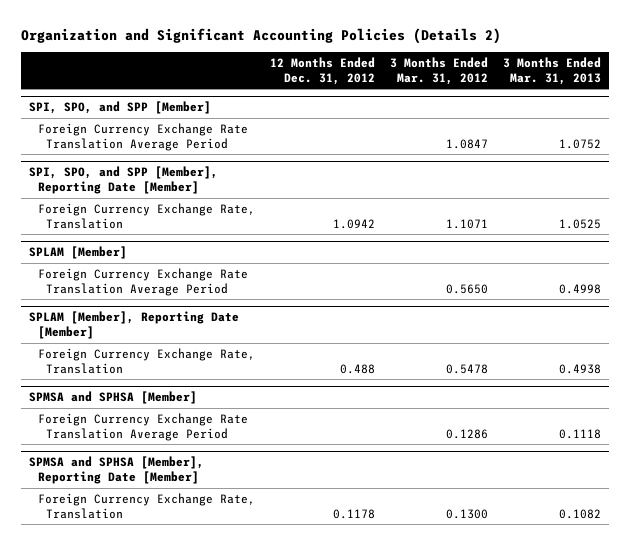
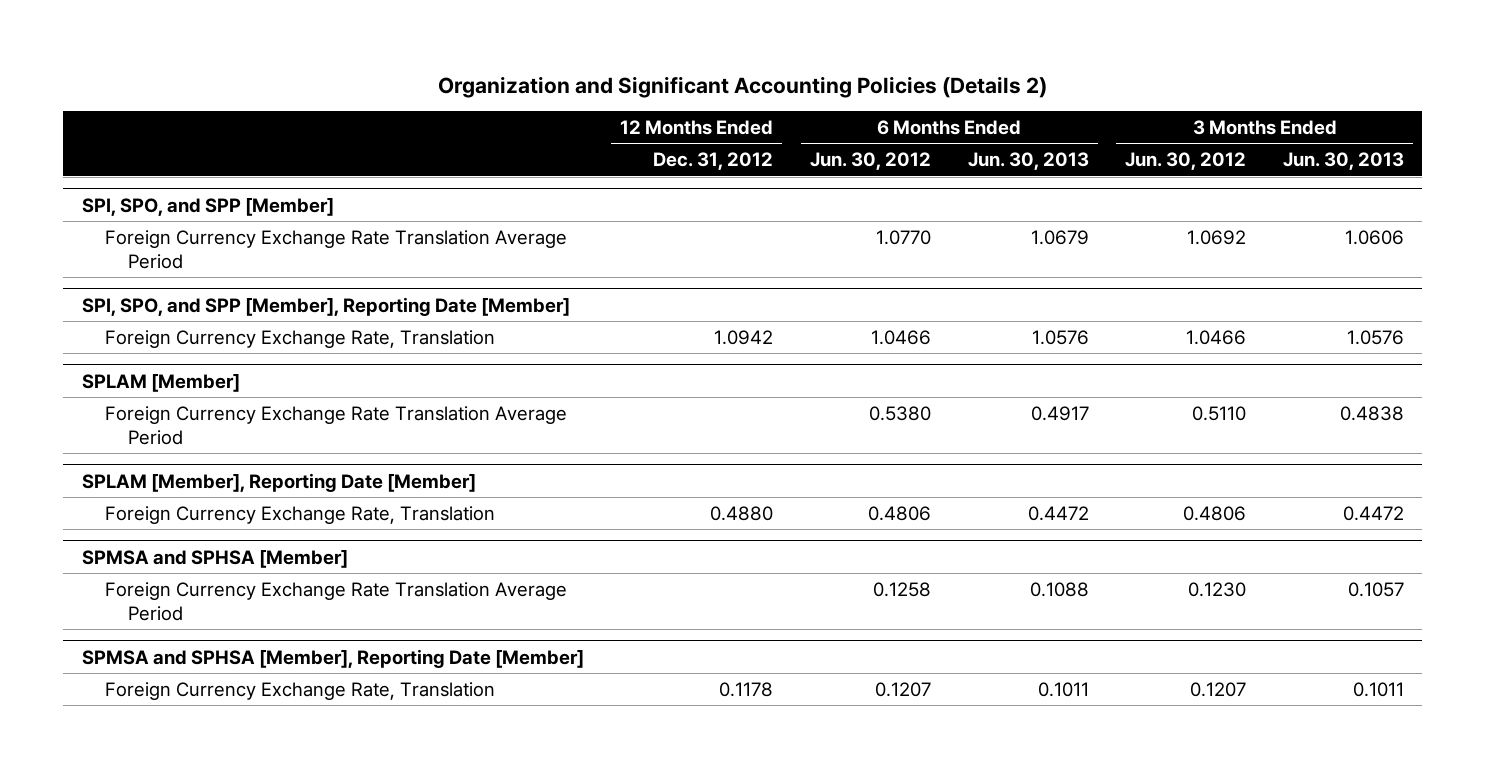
- | 12 Months Ended Dec. 31, 2012 | 3 Months Ended Mar. 31, 2012 | 3 Months Ended Mar. 31, 2013
+ | 12 Months Ended Dec. 31, 2012 | 6 Months Ended Jun. 30, 2012 | 6 Months Ended Jun. 30, 2013 | 3 Months Ended Jun. 30, 2012 | 3 Months Ended Jun. 30, 2013
@ SPLAM [Member], Reporting Date [Member]
- Foreign Currency Exchange Rate, Translation | 0.488 | 0.5478 | 0.4938
+ Foreign Currency Exchange Rate, Translation | 0.4880 | 0.4806 | 0.4472 | 0.4806 | 0.4472

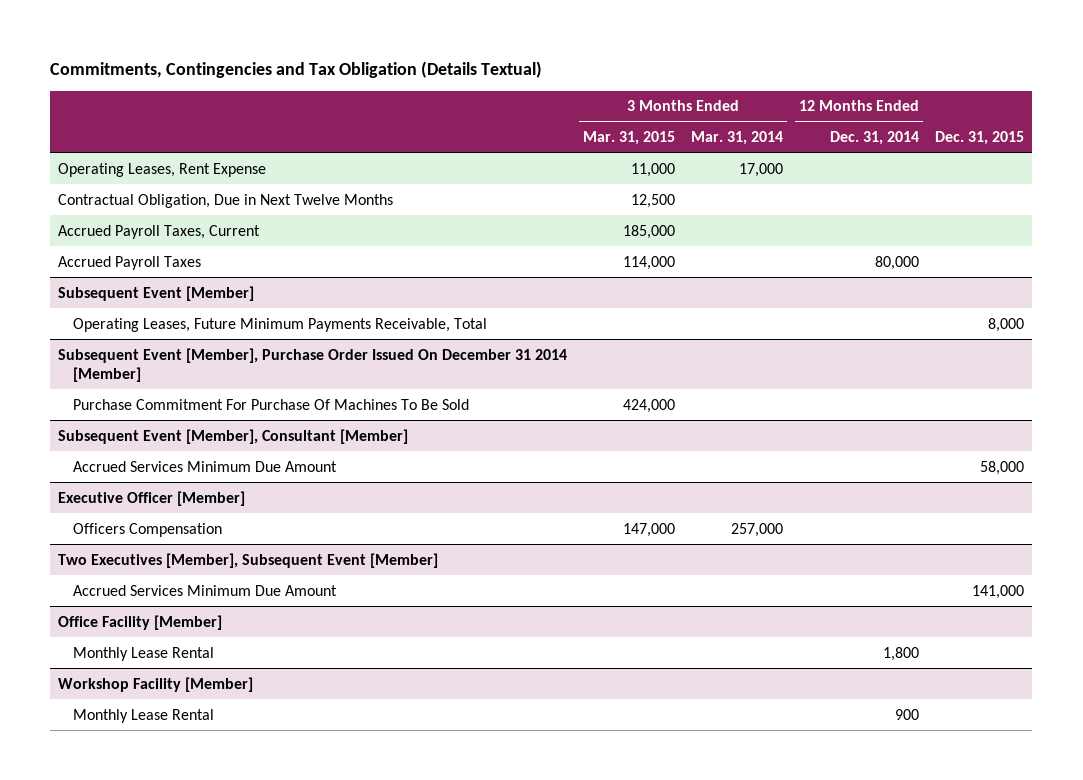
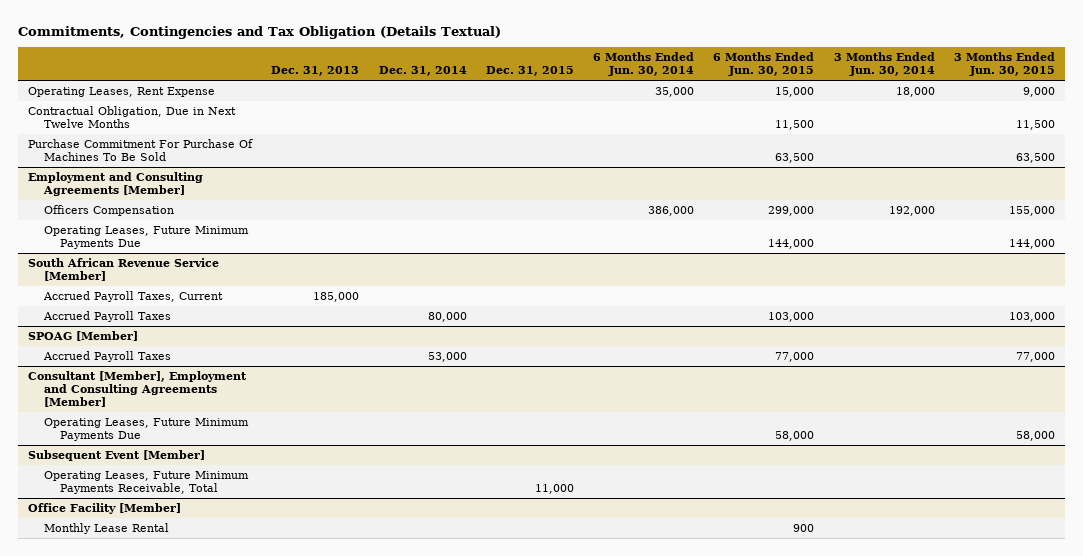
- | 3 Months Ended Mar. 31, 2015 | 3 Months Ended Mar. 31, 2014 | 12 Months Ended Dec. 31, 2014 | Dec. 31, 2015
+ | Dec. 31, 2013 | Dec. 31, 2014 | Dec. 31, 2015 | 6 Months Ended Jun. 30, 2014 | 6 Months Ended Jun. 30, 2015 | 3 Months Ended Jun. 30, 2014 | 3 Months Ended Jun. 30, 2015
- Accrued Payroll Taxes, Current | 185,000 | | |
- Accrued Payroll Taxes | 114,000 | | 80,000 |
+ Purchase Commitment For Purchase Of Machines To Be Sold | | | | | 63,500 | | 63,500
+ Employment and Consulting Agreements [Member]
+ Officers Compensation | | | | 386,000 | 299,000 | 192,000 | 155,000
+ Operating Leases, Future Minimum Payments Due | | | | | 144,000 | | 144,000
+ South African Revenue Service [Member]
+ Accrued Payroll Taxes, Current | 185,000 | | | | | |
+ Accrued Payroll Taxes | | 80,000 | | | 103,000 | | 103,000
+ SPOAG [Member]
+ Accrued Payroll Taxes | | 53,000 | | | 77,000 | | 77,000
+ Consultant [Member], Employment and Consulting Agreements [Member]
+ Operating Leases, Future Minimum Payments Due | | | | | 58,000 | | 58,000
@ Subsequent Event [Member]
- Operating Leases, Future Minimum Payments Receivable, Total | | | | 8,000
- Subsequent Event [Member], Purchase Order Issued On December 31 2014 [Member]
- Purchase Commitment For Purchase Of Machines To Be Sold | 424,000 | | |
- Subsequent Event [Member], Consultant [Member]
- Accrued Services Minimum Due Amount | | | | 58,000
- Executive Officer [Member]
- Officers Compensation | 147,000 | 257,000 | |
- Two Executives [Member], Subsequent Event [Member]
- Accrued Services Minimum Due Amount | | | | 141,000
@ Subsequent Event [Member]
+ Operating Leases, Future Minimum Payments Receivable, Total | | | 11,000 | | | |
- Workshop Facility [Member]
- Monthly Lease Rental | | | 900 |

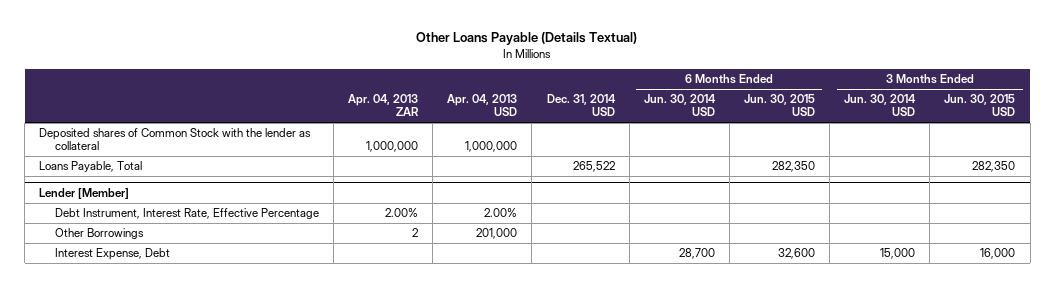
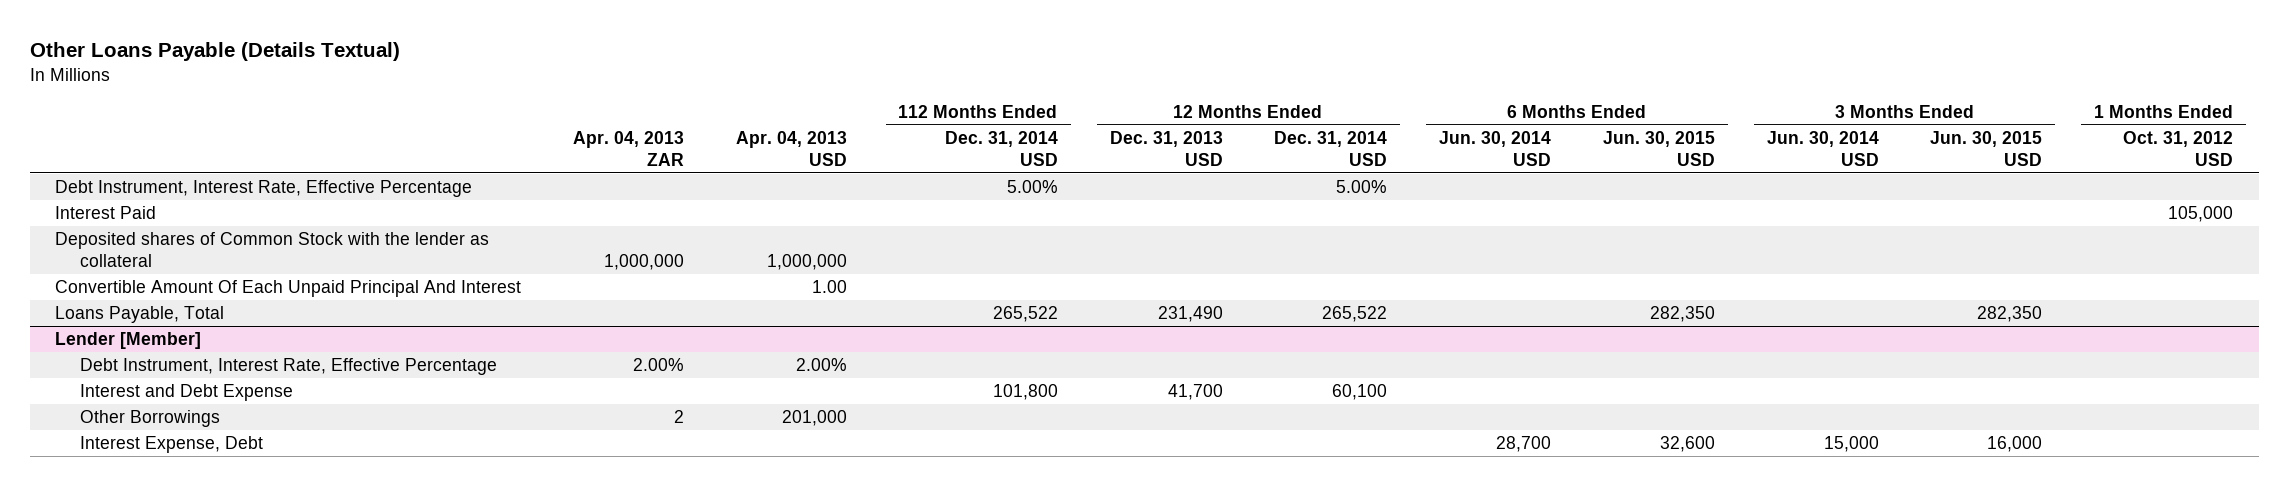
- | Apr. 04, 2013 ZAR | Apr. 04, 2013 USD | Dec. 31, 2014 USD | 6 Months Ended Jun. 30, 2014 USD | 6 Months Ended Jun. 30, 2015 USD | 3 Months Ended Jun. 30, 2014 USD | 3 Months Ended Jun. 30, 2015 USD
+ | Apr. 04, 2013 ZAR | Apr. 04, 2013 USD | 112 Months Ended Dec. 31, 2014 USD | 12 Months Ended Dec. 31, 2013 USD | 12 Months Ended Dec. 31, 2014 USD | 6 Months Ended Jun. 30, 2014 USD | 6 Months Ended Jun. 30, 2015 USD | 3 Months Ended Jun. 30, 2014 USD | 3 Months Ended Jun. 30, 2015 USD | 1 Months Ended Oct. 31, 2012 USD
+ Debt Instrument, Interest Rate, Effective Percentage | | | 5.00% | | 5.00% | | | | |
+ Interest Paid | | | | | | | | | | 105,000
+ Convertible Amount Of Each Unpaid Principal And Interest | | 1.00 | | | | | | | |
@ Lender [Member]
+ Interest and Debt Expense | | | 101,800 | 41,700 | 60,100 | | | | |

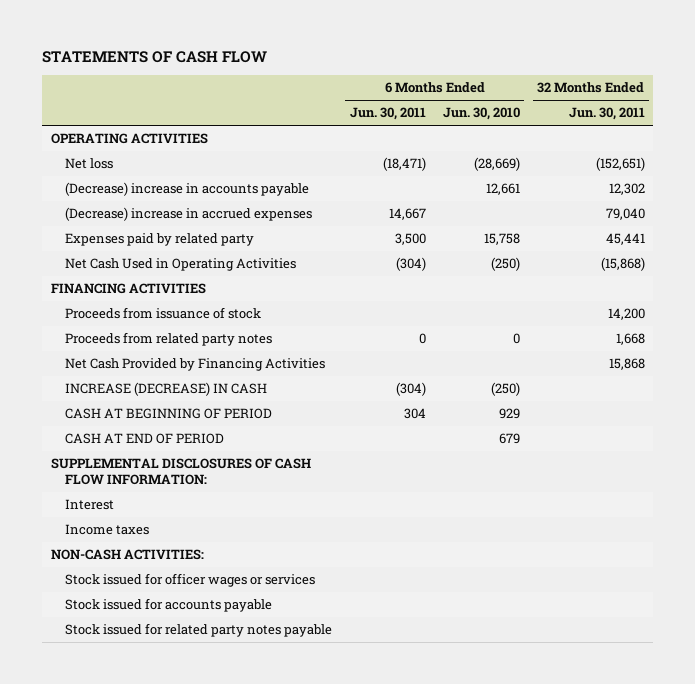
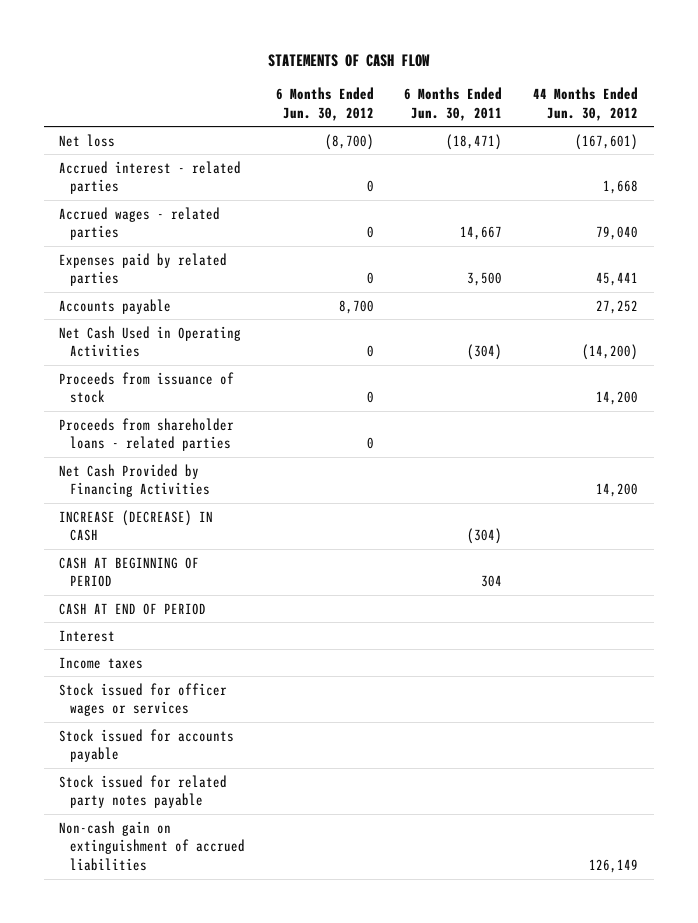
- | 6 Months Ended Jun. 30, 2011 | 6 Months Ended Jun. 30, 2010 | 32 Months Ended Jun. 30, 2011
+ | 6 Months Ended Jun. 30, 2012 | 6 Months Ended Jun. 30, 2011 | 44 Months Ended Jun. 30, 2012
- OPERATING ACTIVITIES
- (Decrease) increase in accounts payable | | 12,661 | 12,302
- (Decrease) increase in accrued expenses | 14,667 | | 79,040
- Expenses paid by related party | 3,500 | 15,758 | 45,441
+ Accrued interest - related parties | 0 | | 1,668
+ Accrued wages - related parties | 0 | 14,667 | 79,040
+ Expenses paid by related parties | 0 | 3,500 | 45,441
+ Accounts payable | 8,700 | | 27,252
- FINANCING ACTIVITIES
- Proceeds from related party notes | 0 | 0 | 1,668
+ Proceeds from shareholder loans - related parties | 0 | |
- SUPPLEMENTAL DISCLOSURES OF CASH FLOW INFORMATION:
- NON-CASH ACTIVITIES:
+ Non-cash gain on extinguishment of accrued liabilities | | | 126,149

